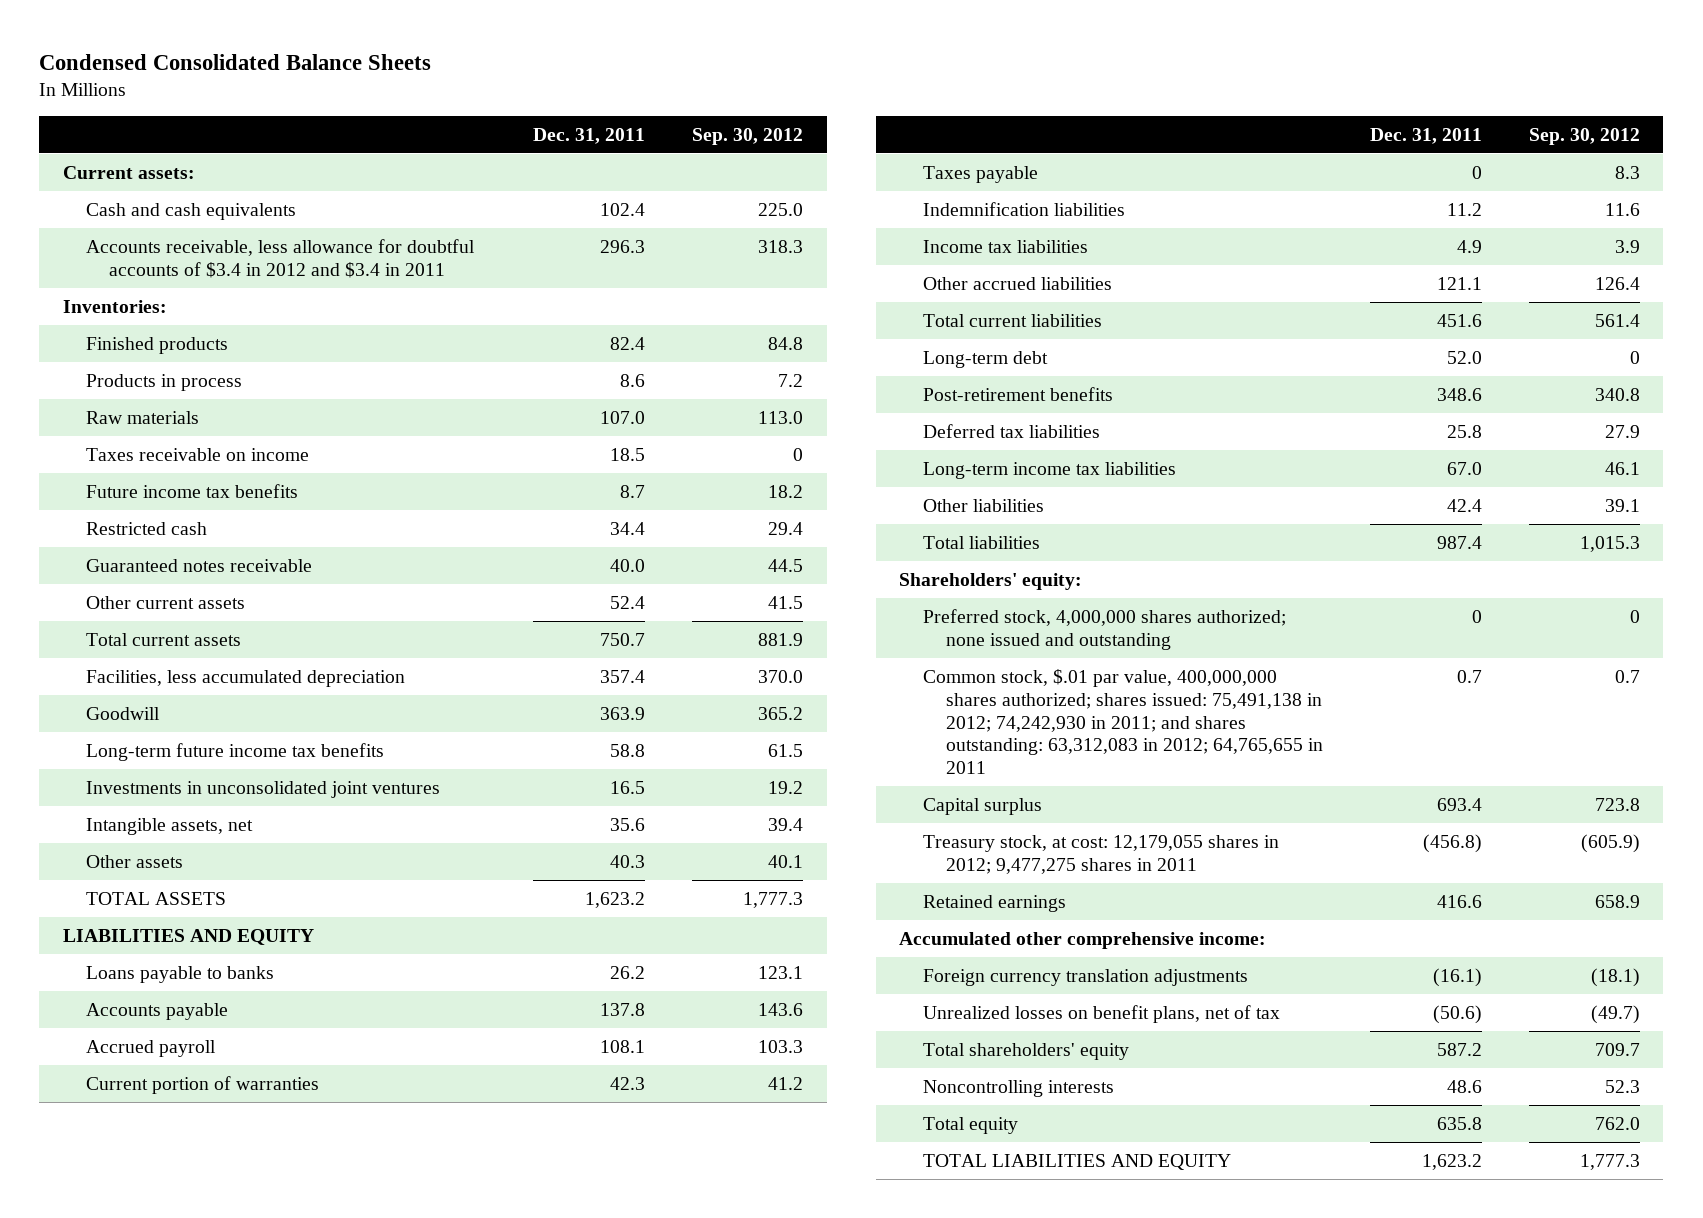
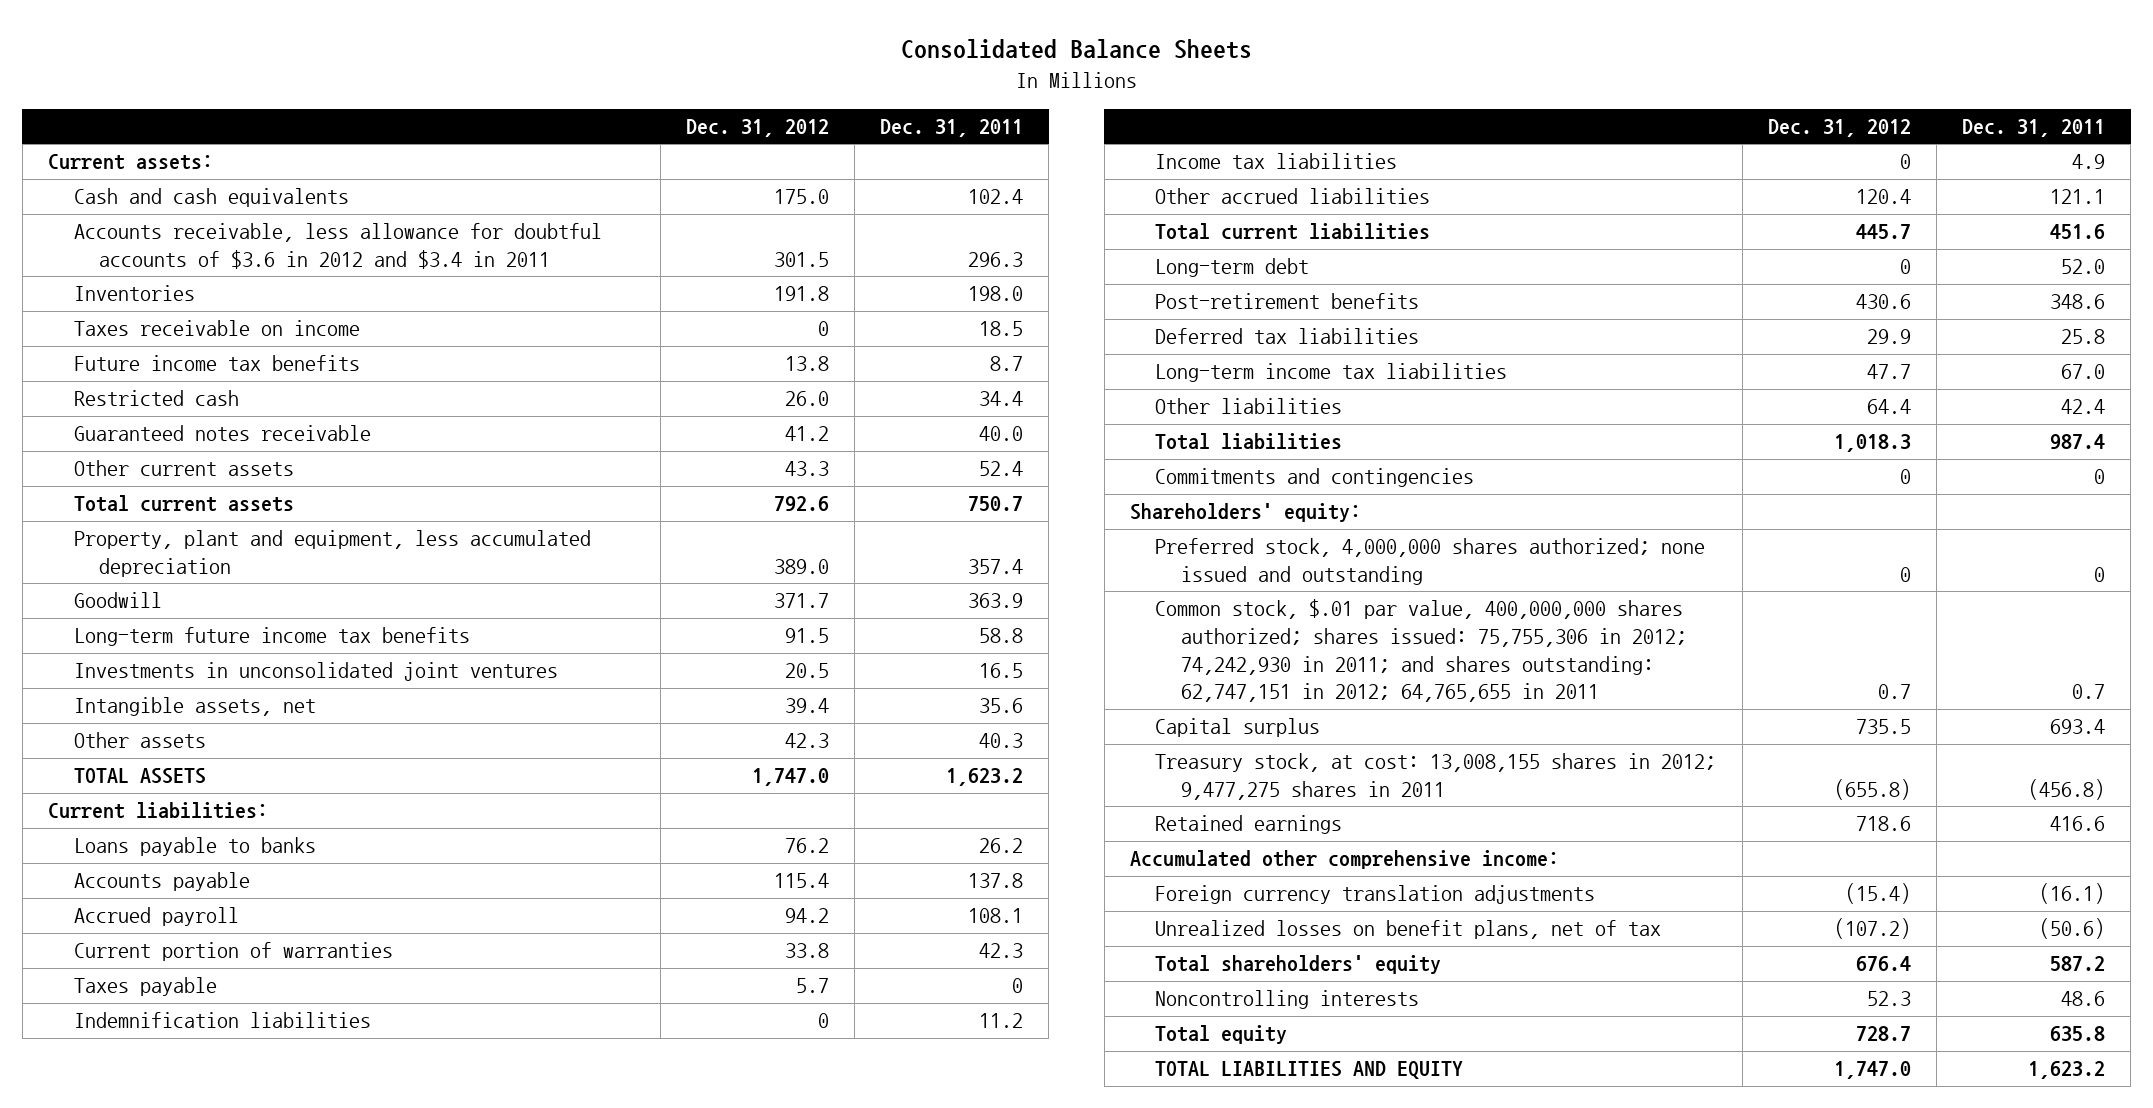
- Condensed Consolidated Balance Sheets
+ Consolidated Balance Sheets
- | Dec. 31, 2011 | Sep. 30, 2012
+ | Dec. 31, 2012 | Dec. 31, 2011
- Accounts receivable, less allowance for doubtful accounts of $3.4 in 2012 and $3.4 in 2011 | 296.3 | 318.3
- Inventories:
- Finished products | 82.4 | 84.8
- Products in process | 8.6 | 7.2
- Raw materials | 107.0 | 113.0
+ Accounts receivable, less allowance for doubtful accounts of $3.6 in 2012 and $3.4 in 2011 | 301.5 | 296.3
+ Inventories | 191.8 | 198.0
- Facilities, less accumulated depreciation | 357.4 | 370.0
+ Property, plant and equipment, less accumulated depreciation | 389.0 | 357.4
- LIABILITIES AND EQUITY
+ Current liabilities:
+ Commitments and contingencies | 0 | 0
- Common stock, $.01 par value, 400,000,000 shares authorized; shares issued: 75,491,138 in 2012; 74,242,930 in 2011; and shares outstanding: 63,312,083 in 2012; 64,765,655 in 2011 | 0.7 | 0.7
+ Common stock, $.01 par value, 400,000,000 shares authorized; shares issued: 75,755,306 in 2012; 74,242,930 in 2011; and shares outstanding: 62,747,151 in 2012; 64,765,655 in 2011 | 0.7 | 0.7
- Treasury stock, at cost: 12,179,055 shares in 2012; 9,477,275 shares in 2011 | (456.8) | (605.9)
+ Treasury stock, at cost: 13,008,155 shares in 2012; 9,477,275 shares in 2011 | (655.8) | (456.8)

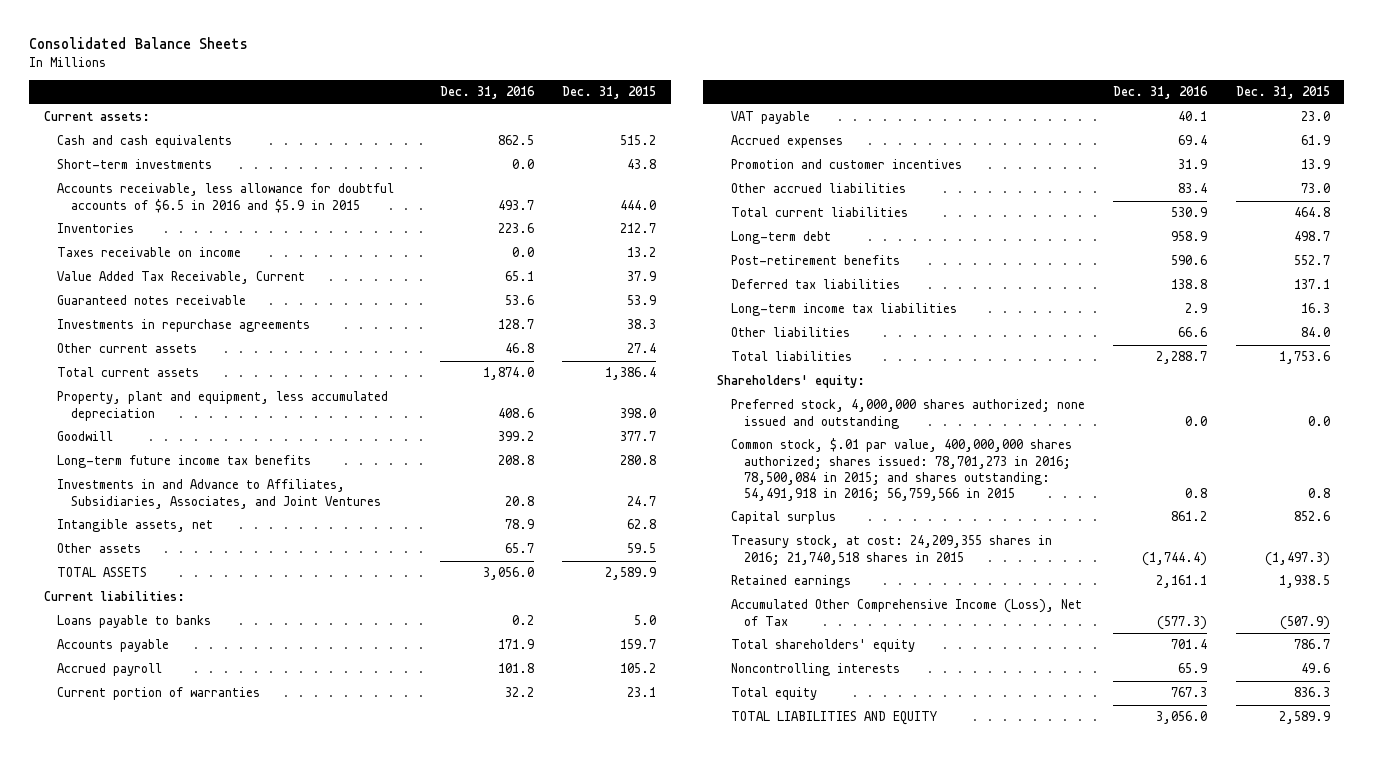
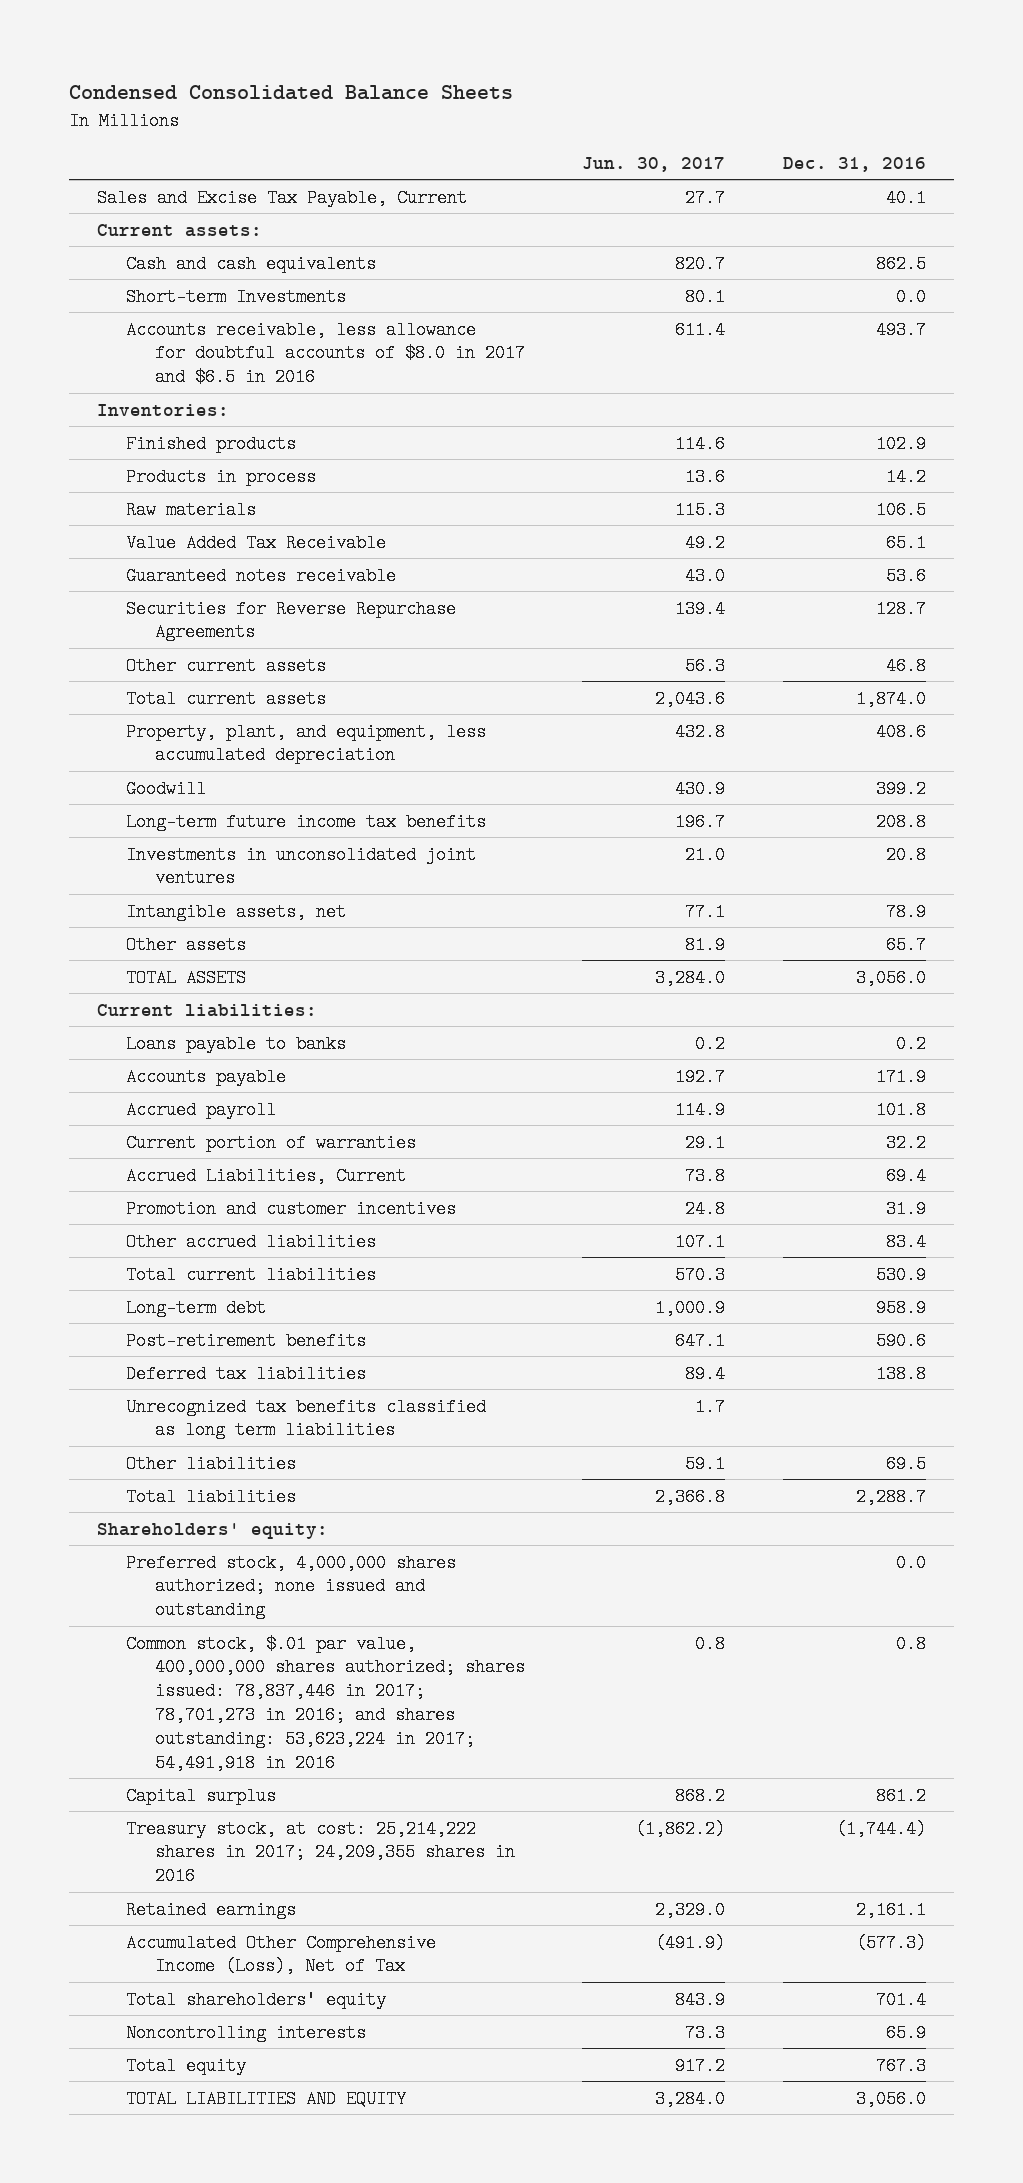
- Consolidated Balance Sheets
+ Condensed Consolidated Balance Sheets
- | Dec. 31, 2016 | Dec. 31, 2015
+ | Jun. 30, 2017 | Dec. 31, 2016
+ Sales and Excise Tax Payable, Current | 27.7 | 40.1
- Short-term investments | 0.0 | 43.8
- Accounts receivable, less allowance for doubtful accounts of $6.5 in 2016 and $5.9 in 2015 | 493.7 | 444.0
- Inventories | 223.6 | 212.7
- Taxes receivable on income | 0.0 | 13.2
- Value Added Tax Receivable, Current | 65.1 | 37.9
+ Short-term Investments | 80.1 | 0.0
+ Accounts receivable, less allowance for doubtful accounts of $8.0 in 2017 and $6.5 in 2016 | 611.4 | 493.7
+ Inventories:
+ Finished products | 114.6 | 102.9
+ Products in process | 13.6 | 14.2
+ Raw materials | 115.3 | 106.5
+ Value Added Tax Receivable | 49.2 | 65.1
- Investments in repurchase agreements | 128.7 | 38.3
+ Securities for Reverse Repurchase Agreements | 139.4 | 128.7
- Property, plant and equipment, less accumulated depreciation | 408.6 | 398.0
+ Property, plant, and equipment, less accumulated depreciation | 432.8 | 408.6
- Investments in and Advance to Affiliates, Subsidiaries, Associates, and Joint Ventures | 20.8 | 24.7
+ Investments in unconsolidated joint ventures | 21.0 | 20.8
- VAT payable | 40.1 | 23.0
- Accrued expenses | 69.4 | 61.9
+ Accrued Liabilities, Current | 73.8 | 69.4
- Long-term income tax liabilities | 2.9 | 16.3
- Other liabilities | 66.6 | 84.0
+ Unrecognized tax benefits classified as long term liabilities | 1.7 |
+ Other liabilities | 59.1 | 69.5
- Common stock, $.01 par value, 400,000,000 shares authorized; shares issued: 78,701,273 in 2016; 78,500,084 in 2015; and shares outstanding: 54,491,918 in 2016; 56,759,566 in 2015 | 0.8 | 0.8
+ Common stock, $.01 par value, 400,000,000 shares authorized; shares issued: 78,837,446 in 2017; 78,701,273 in 2016; and shares outstanding: 53,623,224 in 2017; 54,491,918 in 2016 | 0.8 | 0.8
- Treasury stock, at cost: 24,209,355 shares in 2016; 21,740,518 shares in 2015 | (1,744.4) | (1,497.3)
+ Treasury stock, at cost: 25,214,222 shares in 2017; 24,209,355 shares in 2016 | (1,862.2) | (1,744.4)

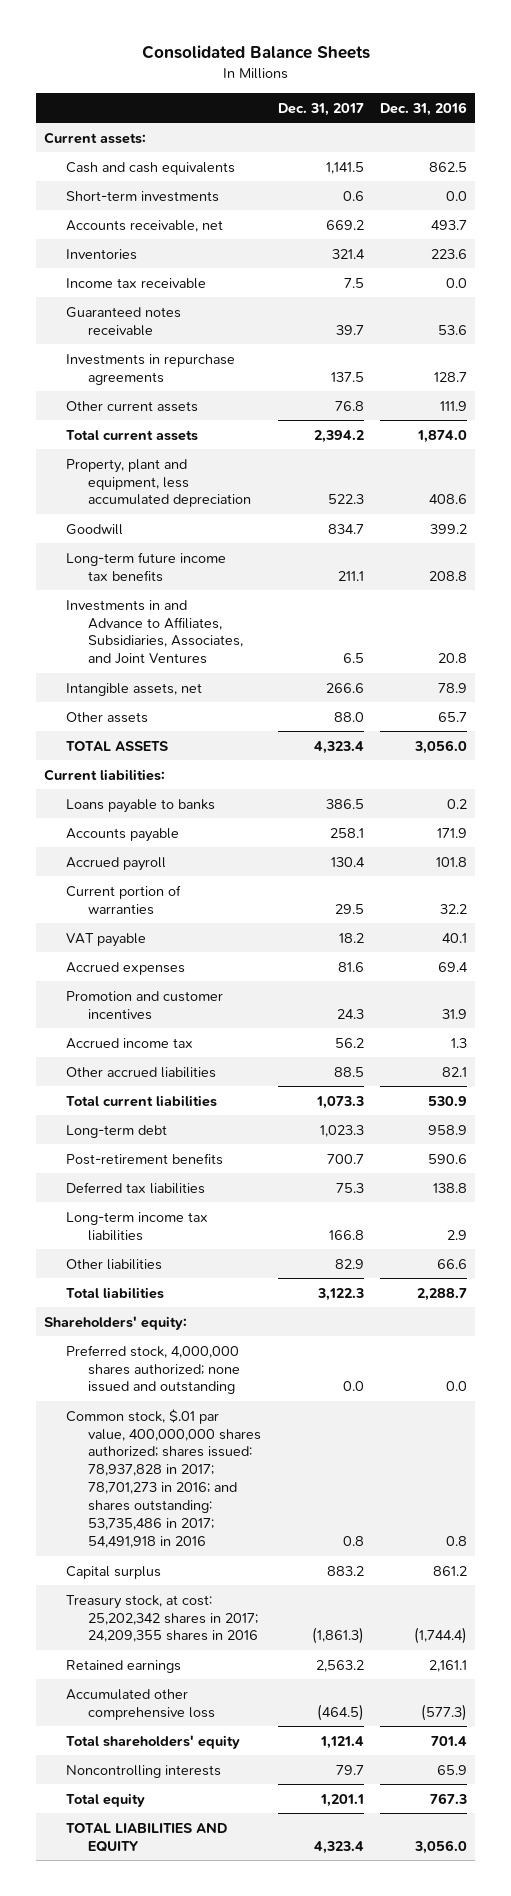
- Condensed Consolidated Balance Sheets
+ Consolidated Balance Sheets
- | Jun. 30, 2017 | Dec. 31, 2016
+ | Dec. 31, 2017 | Dec. 31, 2016
- Sales and Excise Tax Payable, Current | 27.7 | 40.1
- Short-term Investments | 80.1 | 0.0
- Accounts receivable, less allowance for doubtful accounts of $8.0 in 2017 and $6.5 in 2016 | 611.4 | 493.7
- Inventories:
- Finished products | 114.6 | 102.9
- Products in process | 13.6 | 14.2
- Raw materials | 115.3 | 106.5
- Value Added Tax Receivable | 49.2 | 65.1
+ Short-term investments | 0.6 | 0.0
+ Accounts receivable, net | 669.2 | 493.7
+ Inventories | 321.4 | 223.6
+ Income tax receivable | 7.5 | 0.0
- Securities for Reverse Repurchase Agreements | 139.4 | 128.7
- Other current assets | 56.3 | 46.8
+ Investments in repurchase agreements | 137.5 | 128.7
+ Other current assets | 76.8 | 111.9
- Property, plant, and equipment, less accumulated depreciation | 432.8 | 408.6
+ Property, plant and equipment, less accumulated depreciation | 522.3 | 408.6
- Investments in unconsolidated joint ventures | 21.0 | 20.8
+ Investments in and Advance to Affiliates, Subsidiaries, Associates, and Joint Ventures | 6.5 | 20.8
- Accrued Liabilities, Current | 73.8 | 69.4
+ VAT payable | 18.2 | 40.1
+ Accrued expenses | 81.6 | 69.4
- Other accrued liabilities | 107.1 | 83.4
+ Accrued income tax | 56.2 | 1.3
+ Other accrued liabilities | 88.5 | 82.1
- Unrecognized tax benefits classified as long term liabilities | 1.7 |
- Other liabilities | 59.1 | 69.5
+ Long-term income tax liabilities | 166.8 | 2.9
+ Other liabilities | 82.9 | 66.6
- Common stock, $.01 par value, 400,000,000 shares authorized; shares issued: 78,837,446 in 2017; 78,701,273 in 2016; and shares outstanding: 53,623,224 in 2017; 54,491,918 in 2016 | 0.8 | 0.8
+ Common stock, $.01 par value, 400,000,000 shares authorized; shares issued: 78,937,828 in 2017; 78,701,273 in 2016; and shares outstanding: 53,735,486 in 2017; 54,491,918 in 2016 | 0.8 | 0.8
- Treasury stock, at cost: 25,214,222 shares in 2017; 24,209,355 shares in 2016 | (1,862.2) | (1,744.4)
+ Treasury stock, at cost: 25,202,342 shares in 2017; 24,209,355 shares in 2016 | (1,861.3) | (1,744.4)
- Accumulated Other Comprehensive Income (Loss), Net of Tax | (491.9) | (577.3)
+ Accumulated other comprehensive loss | (464.5) | (577.3)

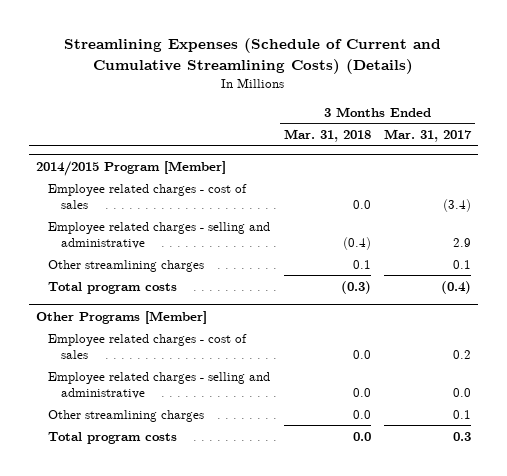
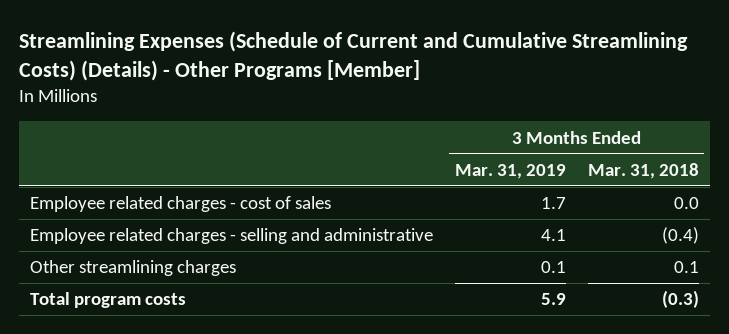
- Streamlining Expenses (Schedule of Current and Cumulative Streamlining Costs) (Details)
+ Streamlining Expenses (Schedule of Current and Cumulative Streamlining Costs) (Details) - Other Programs [Member]
- | 3 Months Ended Mar. 31, 2018 | 3 Months Ended Mar. 31, 2017
+ | 3 Months Ended Mar. 31, 2019 | 3 Months Ended Mar. 31, 2018
- 2014/2015 Program [Member]
- Other Programs [Member]
- Employee related charges - cost of sales | 0.0 | 0.2
- Employee related charges - selling and administrative | 0.0 | 0.0
- Other streamlining charges | 0.0 | 0.1
- Total program costs | 0.0 | 0.3

